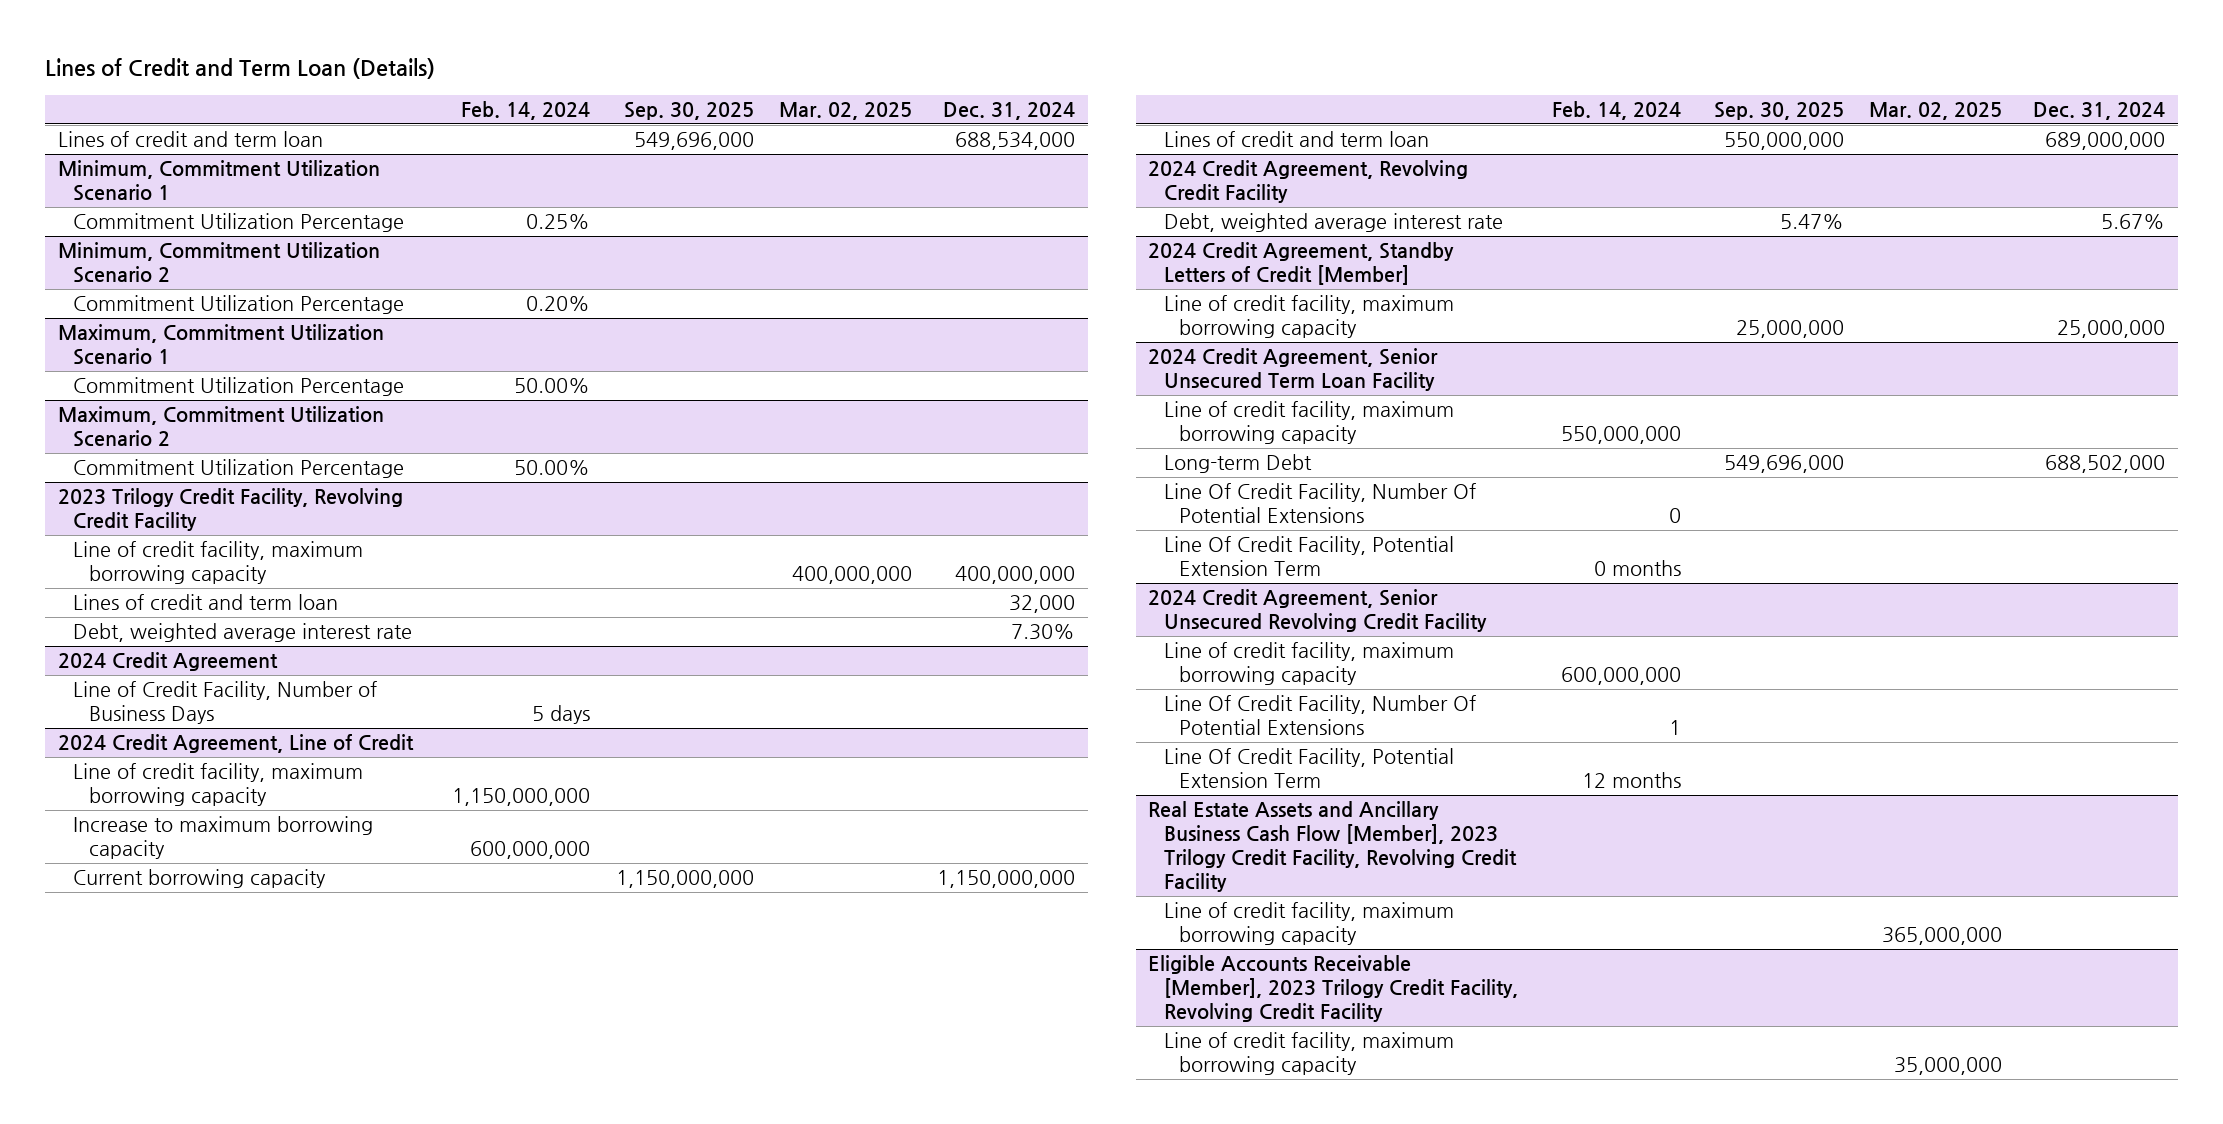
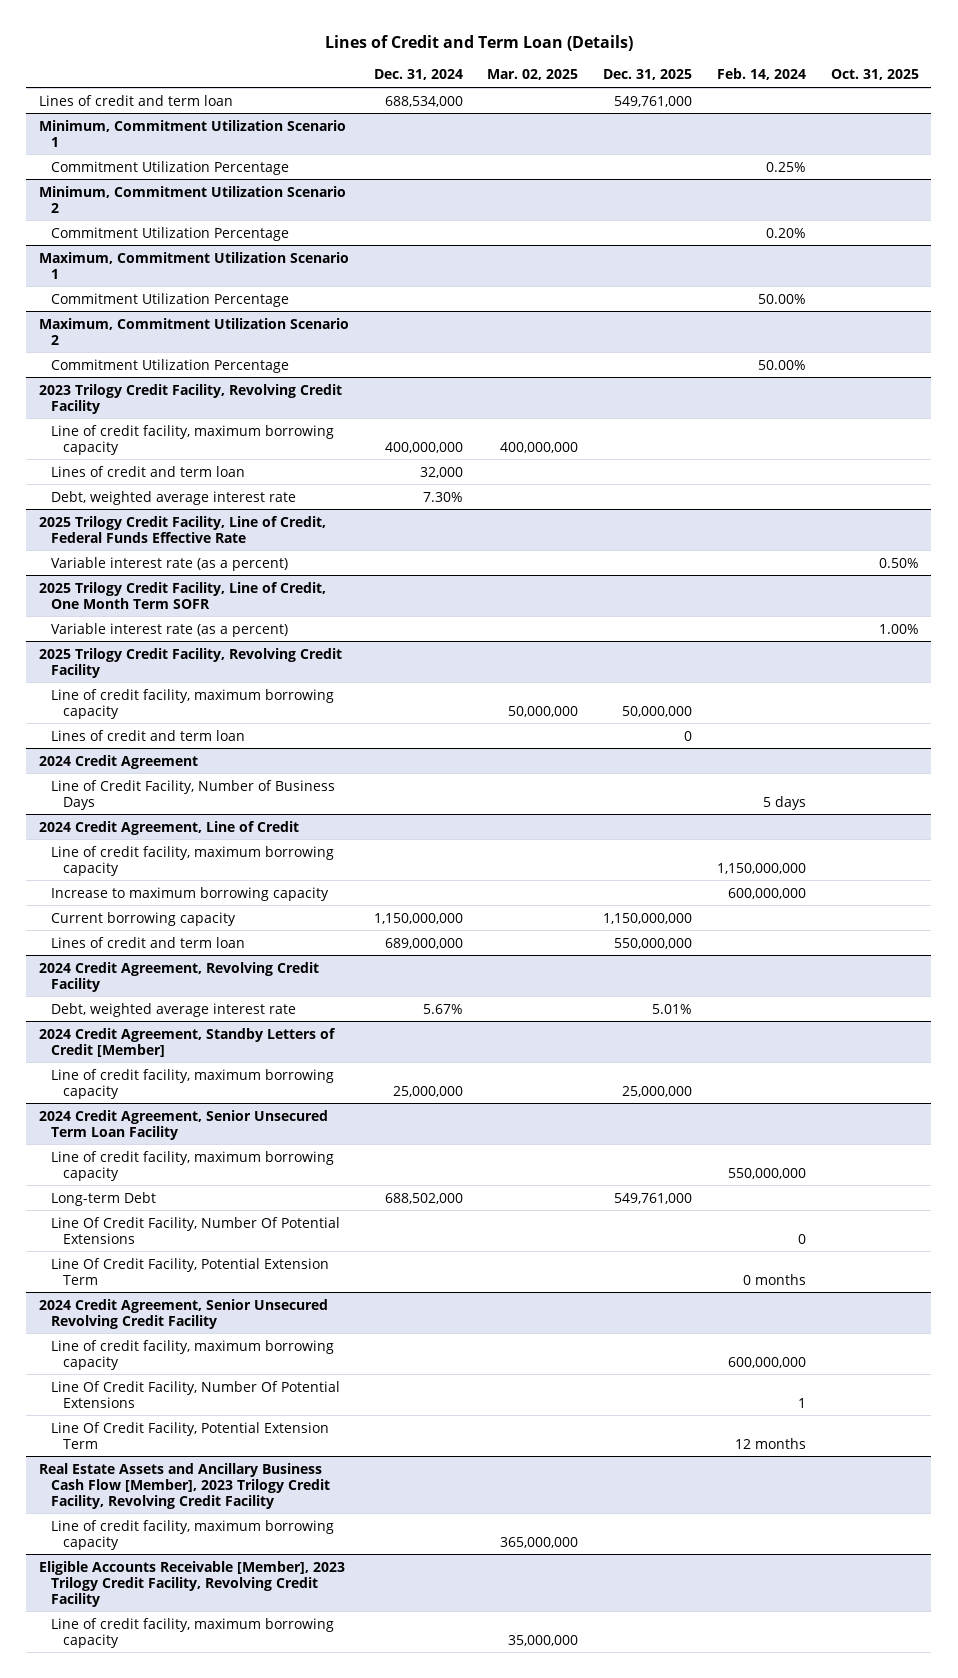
- | Feb. 14, 2024 | Sep. 30, 2025 | Mar. 02, 2025 | Dec. 31, 2024
+ | Dec. 31, 2024 | Mar. 02, 2025 | Dec. 31, 2025 | Feb. 14, 2024 | Oct. 31, 2025
+ 2025 Trilogy Credit Facility, Line of Credit, Federal Funds Effective Rate
+ Variable interest rate (as a percent) | | | | | 0.50%
+ 2025 Trilogy Credit Facility, Line of Credit, One Month Term SOFR
+ Variable interest rate (as a percent) | | | | | 1.00%
+ 2025 Trilogy Credit Facility, Revolving Credit Facility
+ Line of credit facility, maximum borrowing capacity | | 50,000,000 | 50,000,000 | |
+ Lines of credit and term loan | | | 0 | |

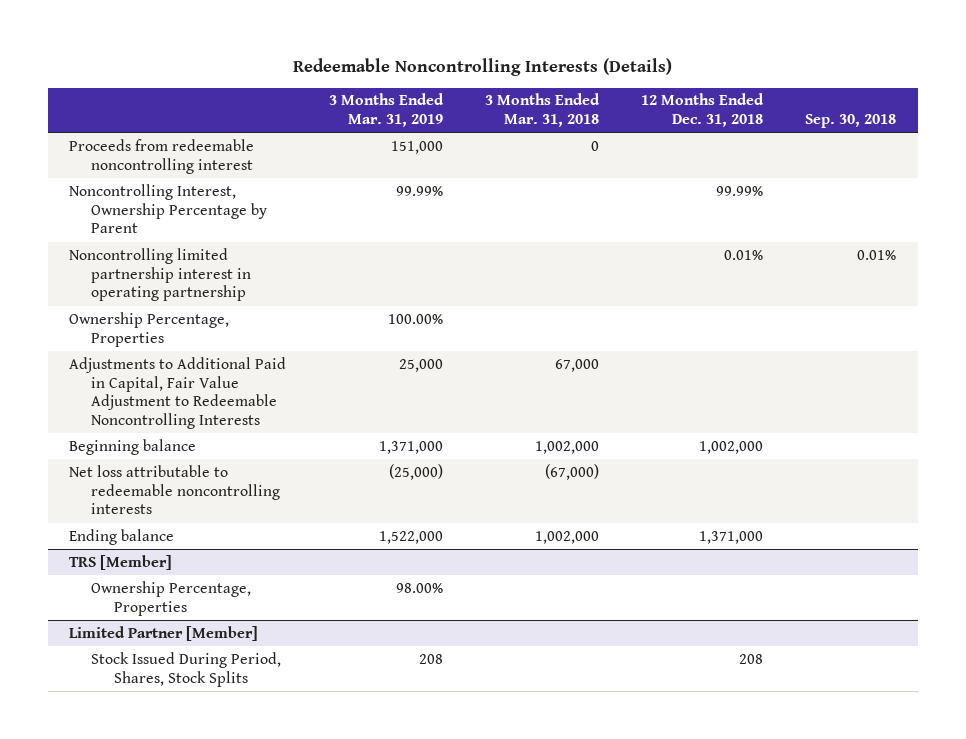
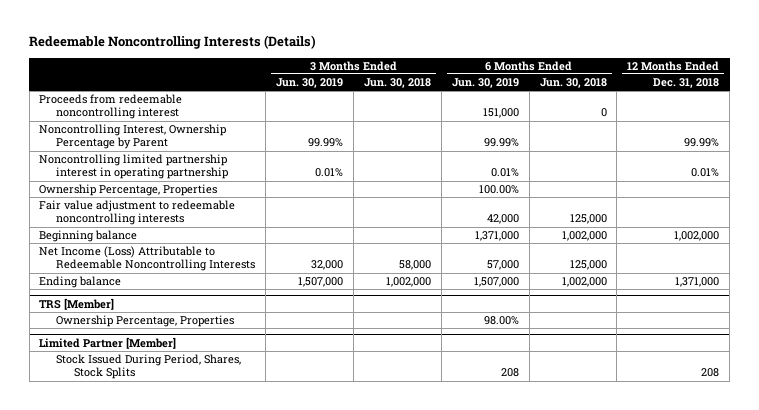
- | 3 Months Ended Mar. 31, 2019 | 3 Months Ended Mar. 31, 2018 | 12 Months Ended Dec. 31, 2018 | Sep. 30, 2018
+ | 3 Months Ended Jun. 30, 2019 | 3 Months Ended Jun. 30, 2018 | 6 Months Ended Jun. 30, 2019 | 6 Months Ended Jun. 30, 2018 | 12 Months Ended Dec. 31, 2018
- Adjustments to Additional Paid in Capital, Fair Value Adjustment to Redeemable Noncontrolling Interests | 25,000 | 67,000 | |
+ Fair value adjustment to redeemable noncontrolling interests | | | 42,000 | 125,000 |
- Net loss attributable to redeemable noncontrolling interests | (25,000) | (67,000) | |
+ Net Income (Loss) Attributable to Redeemable Noncontrolling Interests | 32,000 | 58,000 | 57,000 | 125,000 |

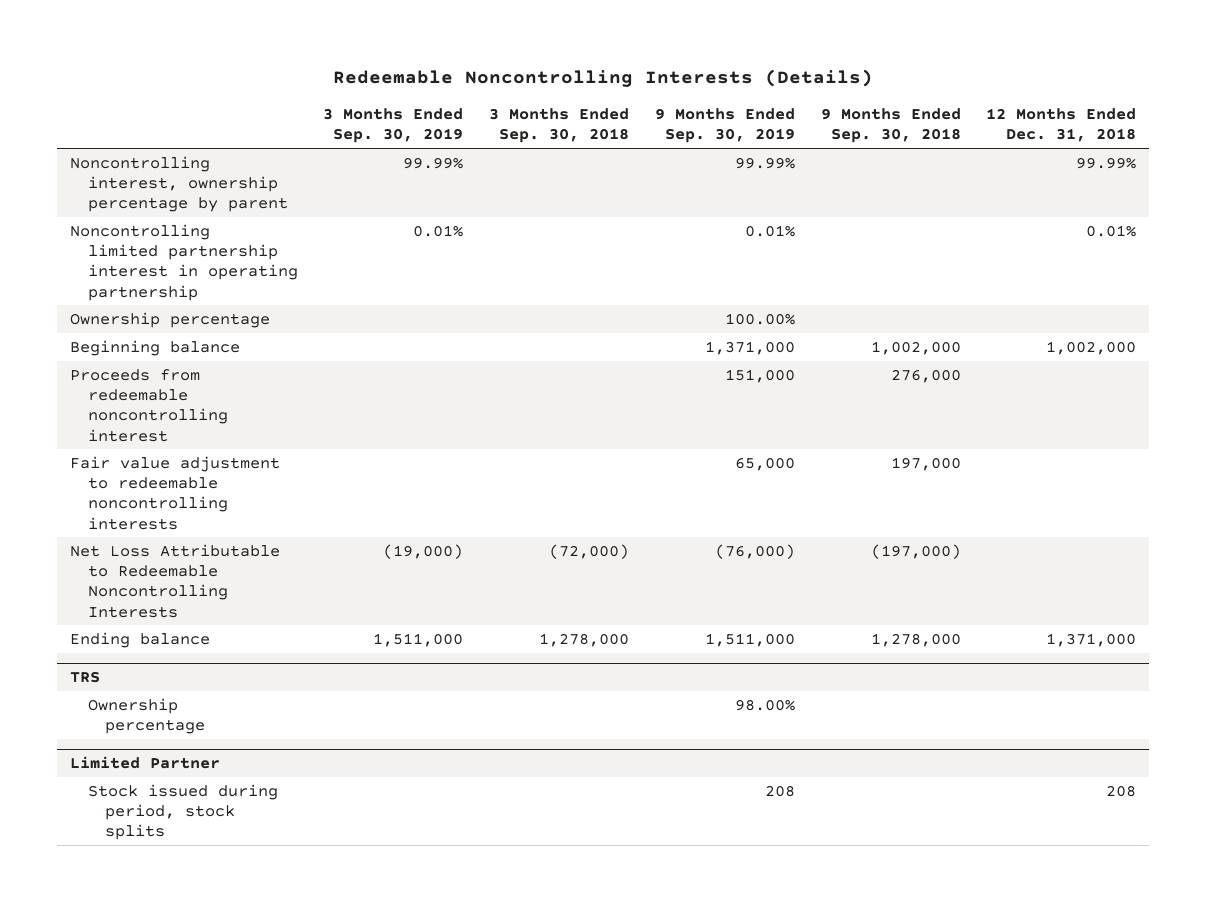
- | 3 Months Ended Jun. 30, 2019 | 3 Months Ended Jun. 30, 2018 | 6 Months Ended Jun. 30, 2019 | 6 Months Ended Jun. 30, 2018 | 12 Months Ended Dec. 31, 2018
+ | 3 Months Ended Sep. 30, 2019 | 3 Months Ended Sep. 30, 2018 | 9 Months Ended Sep. 30, 2019 | 9 Months Ended Sep. 30, 2018 | 12 Months Ended Dec. 31, 2018
- Noncontrolling Interest, Ownership Percentage by Parent | 99.99% | | 99.99% | | 99.99%
+ Noncontrolling interest, ownership percentage by parent | 99.99% | | 99.99% | | 99.99%
- Ownership Percentage, Properties | | | 100.00% | |
+ Ownership percentage | | | 100.00% | |
- Net Income (Loss) Attributable to Redeemable Noncontrolling Interests | 32,000 | 58,000 | 57,000 | 125,000 |
moved down: Proceeds from redeemable noncontrolling interest | | | 151,000 | 276,000 |
moved down: Fair value adjustment to redeemable noncontrolling interests | | | 65,000 | 197,000 |
+ Net Loss Attributable to Redeemable Noncontrolling Interests | (19,000) | (72,000) | (76,000) | (197,000) |
- TRS [Member]
- Ownership Percentage, Properties | | | 98.00% | |
- Limited Partner [Member]
- Stock Issued During Period, Shares, Stock Splits | | | 208 | | 208
+ TRS
+ Ownership percentage | | | 98.00% | |
+ Limited Partner
+ Stock issued during period, stock splits | | | 208 | | 208

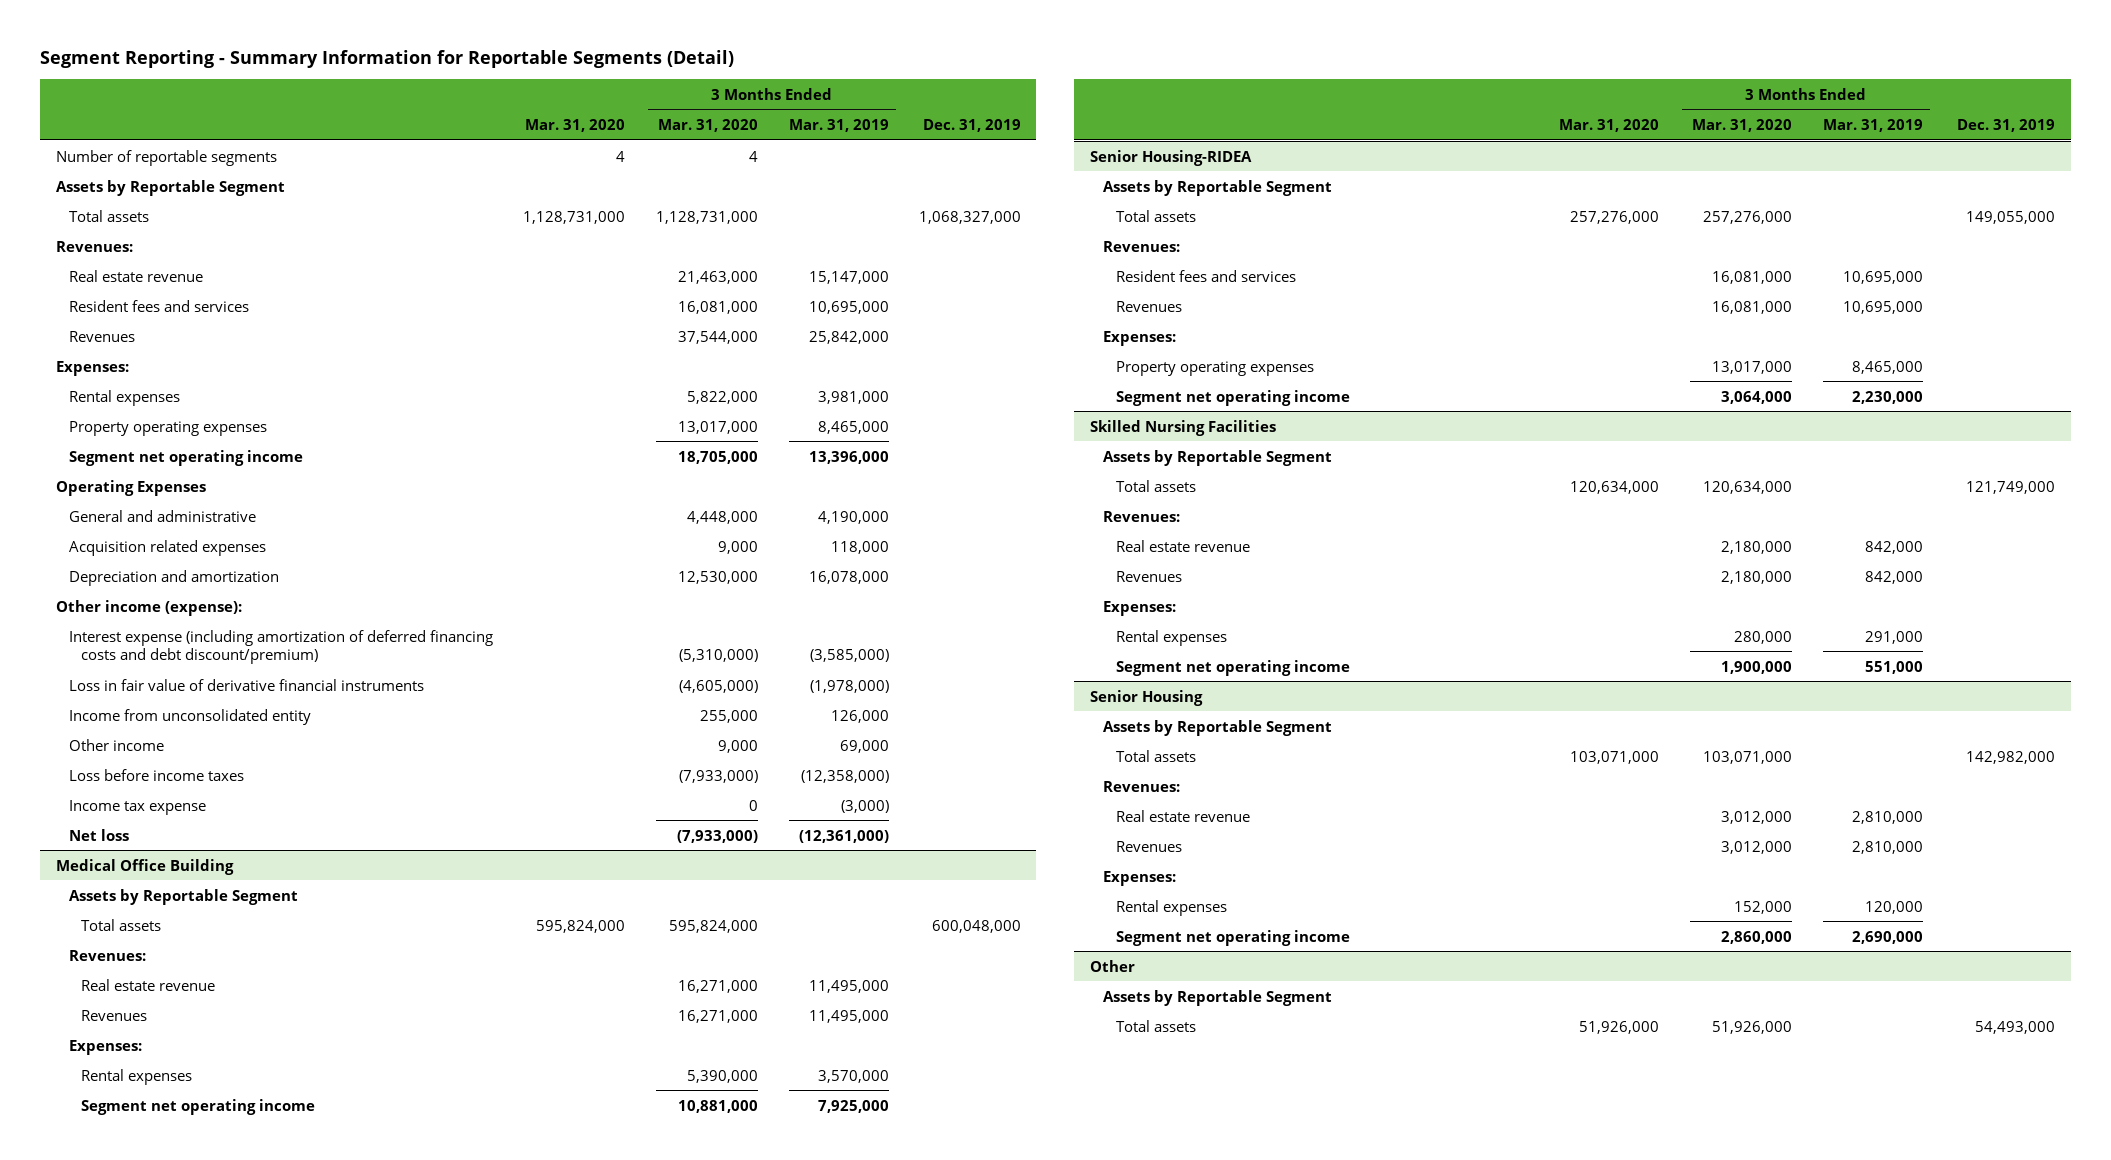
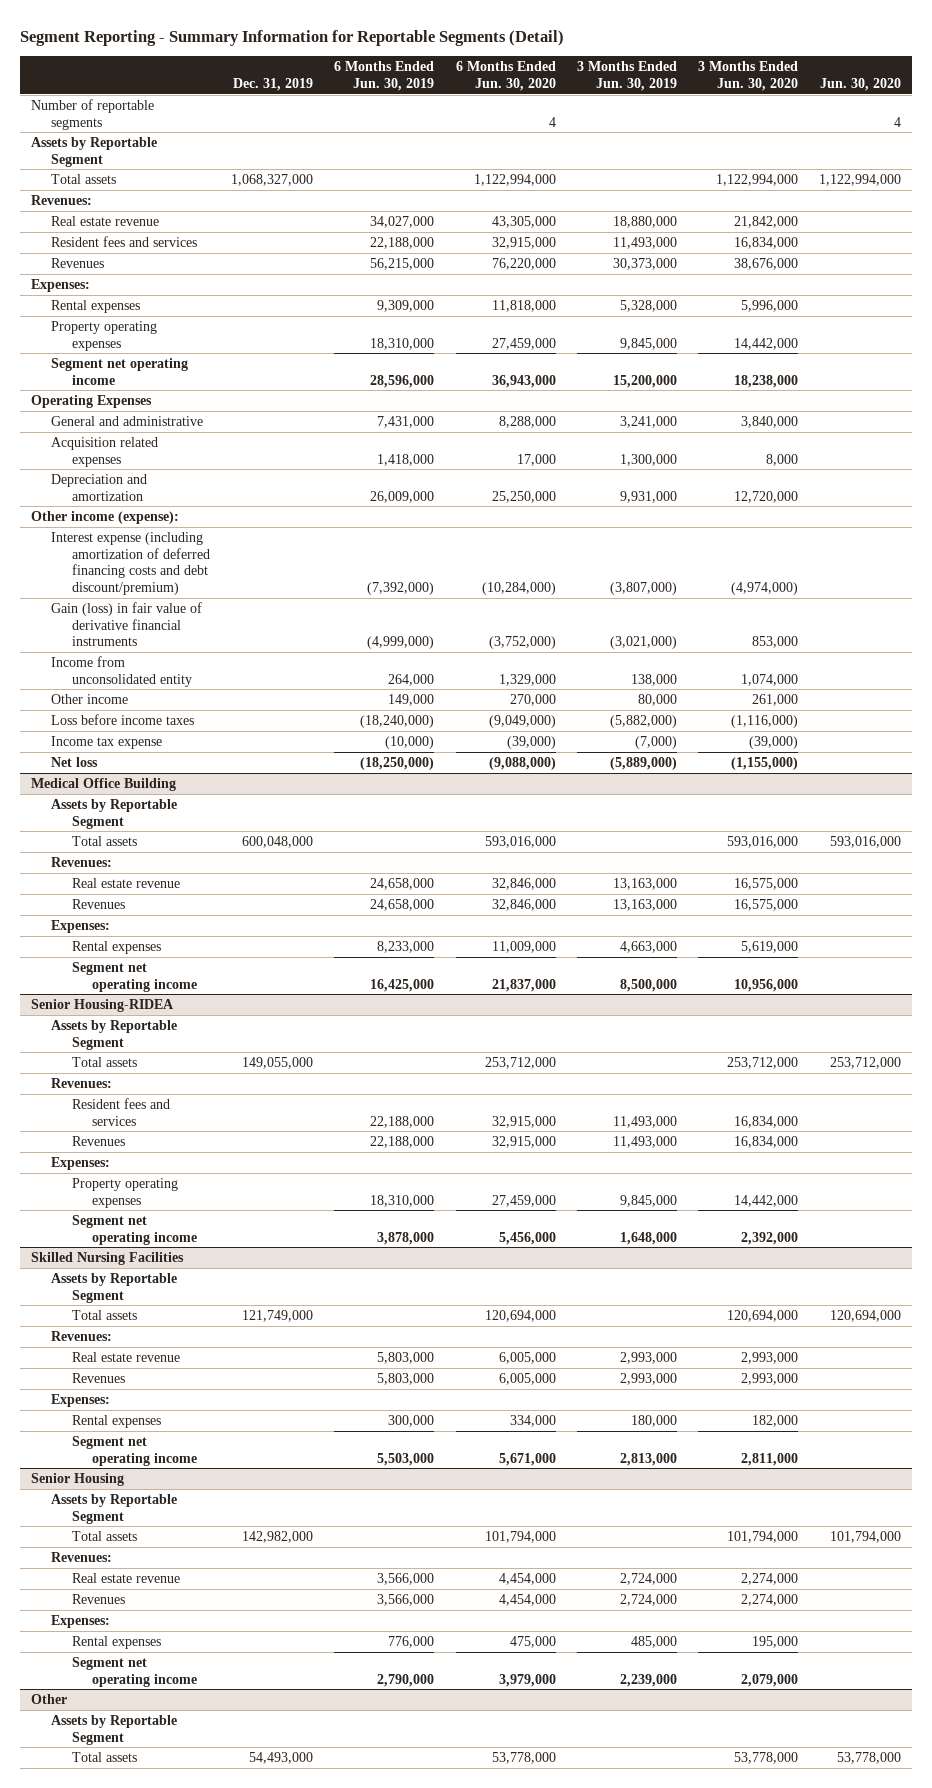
- | Mar. 31, 2020 | 3 Months Ended Mar. 31, 2020 | 3 Months Ended Mar. 31, 2019 | Dec. 31, 2019
+ | Dec. 31, 2019 | 6 Months Ended Jun. 30, 2019 | 6 Months Ended Jun. 30, 2020 | 3 Months Ended Jun. 30, 2019 | 3 Months Ended Jun. 30, 2020 | Jun. 30, 2020
- Loss in fair value of derivative financial instruments | | (4,605,000) | (1,978,000) |
+ Gain (loss) in fair value of derivative financial instruments | | (4,999,000) | (3,752,000) | (3,021,000) | 853,000 |

